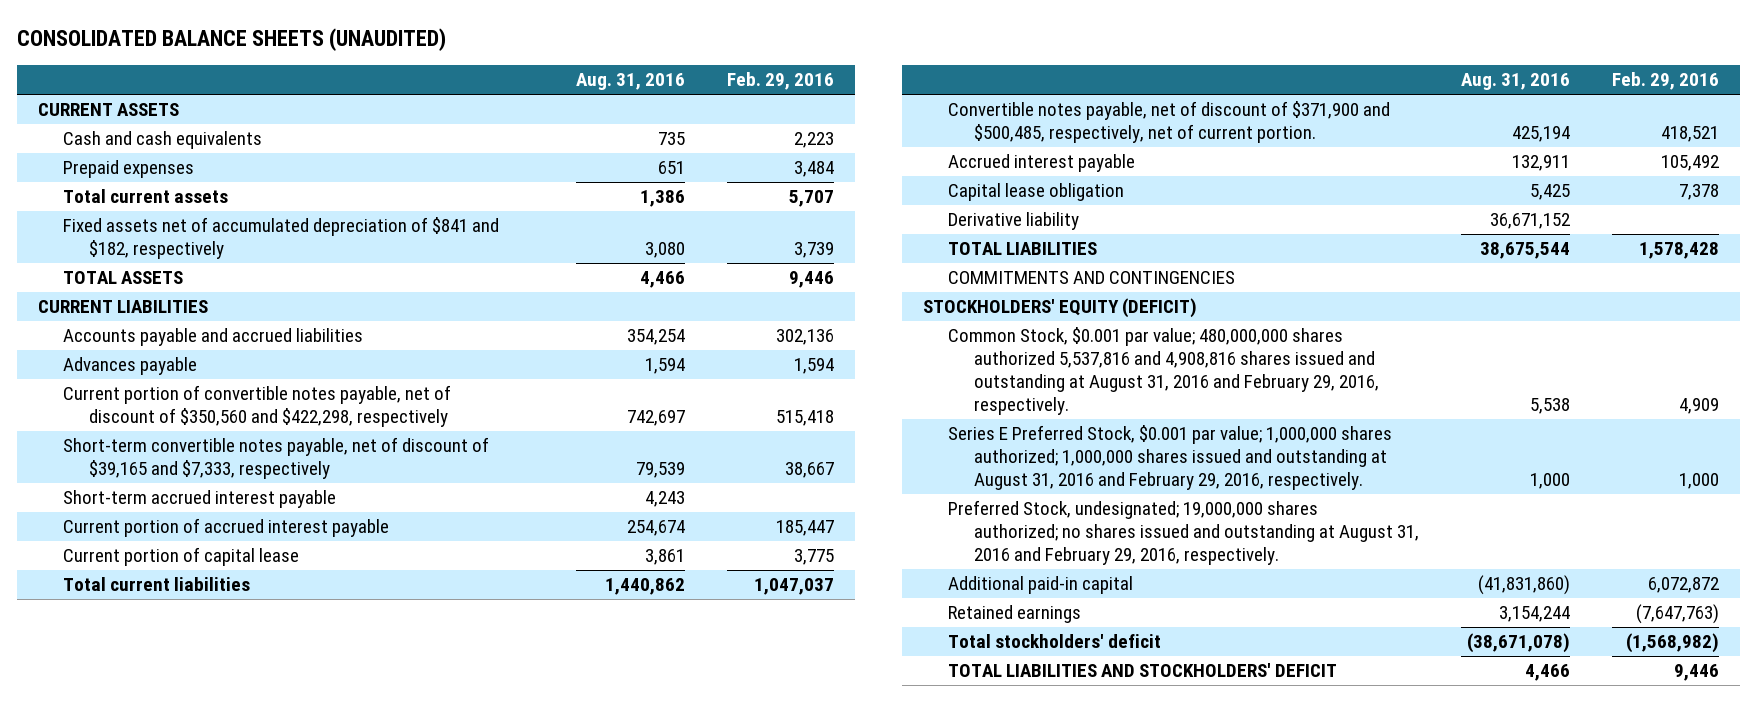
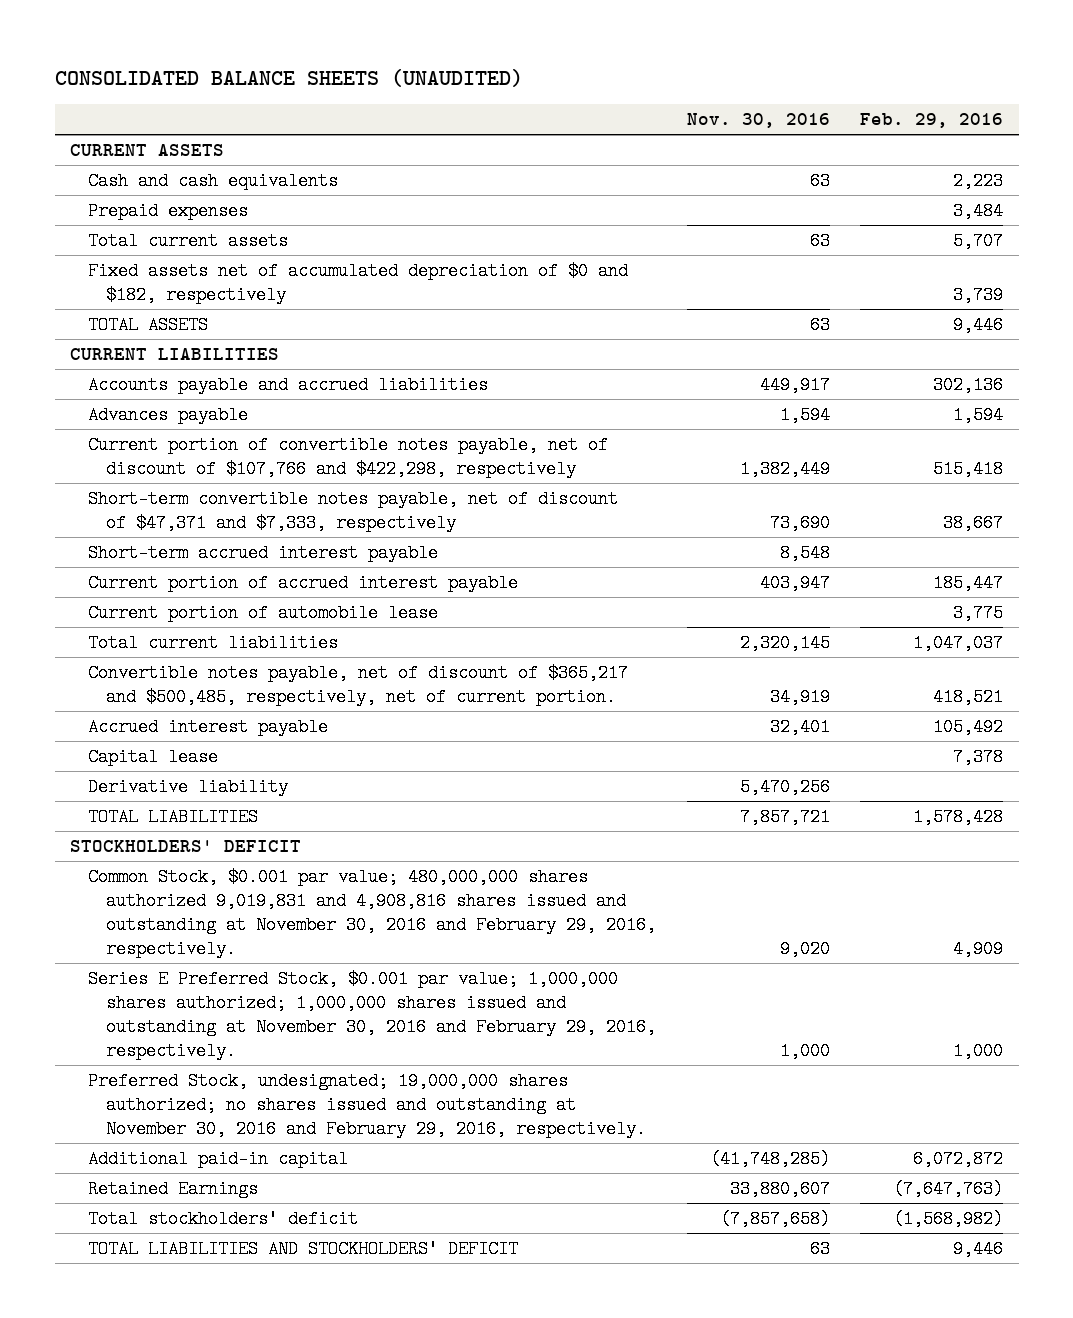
- | Aug. 31, 2016 | Feb. 29, 2016
+ | Nov. 30, 2016 | Feb. 29, 2016
- Fixed assets net of accumulated depreciation of $841 and $182, respectively | 3,080 | 3,739
+ Fixed assets net of accumulated depreciation of $0 and $182, respectively | | 3,739
- Current portion of convertible notes payable, net of discount of $350,560 and $422,298, respectively | 742,697 | 515,418
- Short-term convertible notes payable, net of discount of $39,165 and $7,333, respectively | 79,539 | 38,667
+ Current portion of convertible notes payable, net of discount of $107,766 and $422,298, respectively | 1,382,449 | 515,418
+ Short-term convertible notes payable, net of discount of $47,371 and $7,333, respectively | 73,690 | 38,667
- Current portion of capital lease | 3,861 | 3,775
+ Current portion of automobile lease | | 3,775
- Convertible notes payable, net of discount of $371,900 and $500,485, respectively, net of current portion. | 425,194 | 418,521
+ Convertible notes payable, net of discount of $365,217 and $500,485, respectively, net of current portion. | 34,919 | 418,521
- Capital lease obligation | 5,425 | 7,378
+ Capital lease | | 7,378
- COMMITMENTS AND CONTINGENCIES
- STOCKHOLDERS' EQUITY (DEFICIT)
- Common Stock, $0.001 par value; 480,000,000 shares authorized 5,537,816 and 4,908,816 shares issued and outstanding at August 31, 2016 and February 29, 2016, respectively. | 5,538 | 4,909
- Series E Preferred Stock, $0.001 par value; 1,000,000 shares authorized; 1,000,000 shares issued and outstanding at August 31, 2016 and February 29, 2016, respectively. | 1,000 | 1,000
- Preferred Stock, undesignated; 19,000,000 shares authorized; no shares issued and outstanding at August 31, 2016 and February 29, 2016, respectively.
+ STOCKHOLDERS' DEFICIT
+ Common Stock, $0.001 par value; 480,000,000 shares authorized 9,019,831 and 4,908,816 shares issued and outstanding at November 30, 2016 and February 29, 2016, respectively. | 9,020 | 4,909
+ Series E Preferred Stock, $0.001 par value; 1,000,000 shares authorized; 1,000,000 shares issued and outstanding at November 30, 2016 and February 29, 2016, respectively. | 1,000 | 1,000
+ Preferred Stock, undesignated; 19,000,000 shares authorized; no shares issued and outstanding at November 30, 2016 and February 29, 2016, respectively.
- Retained earnings | 3,154,244 | (7,647,763)
+ Retained Earnings | 33,880,607 | (7,647,763)

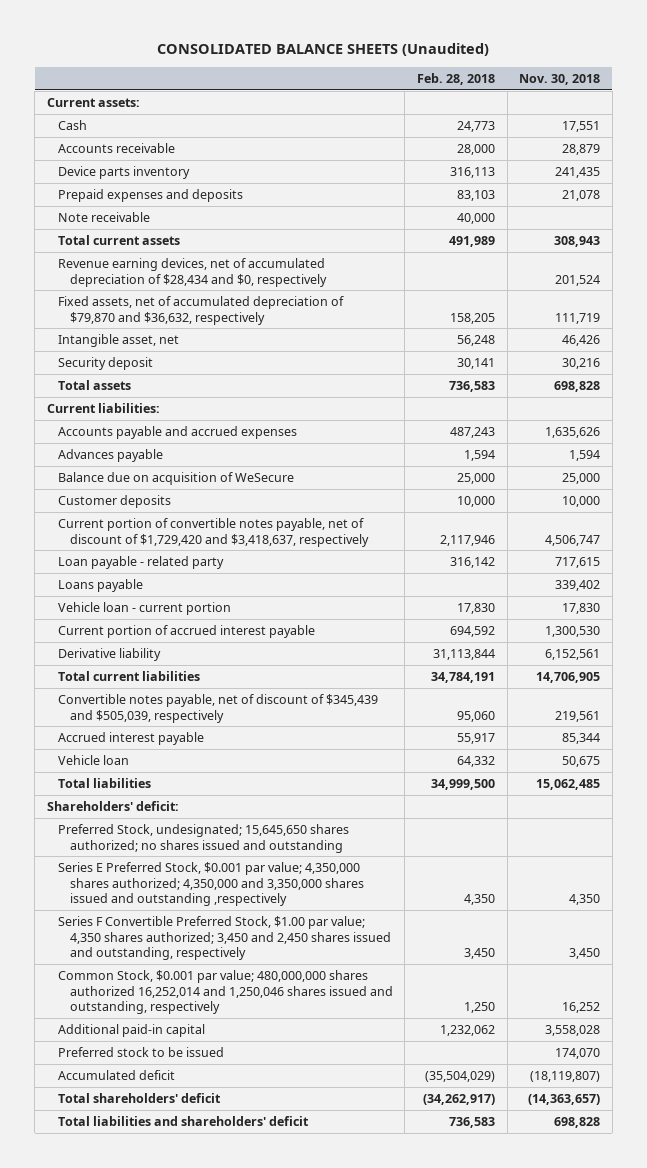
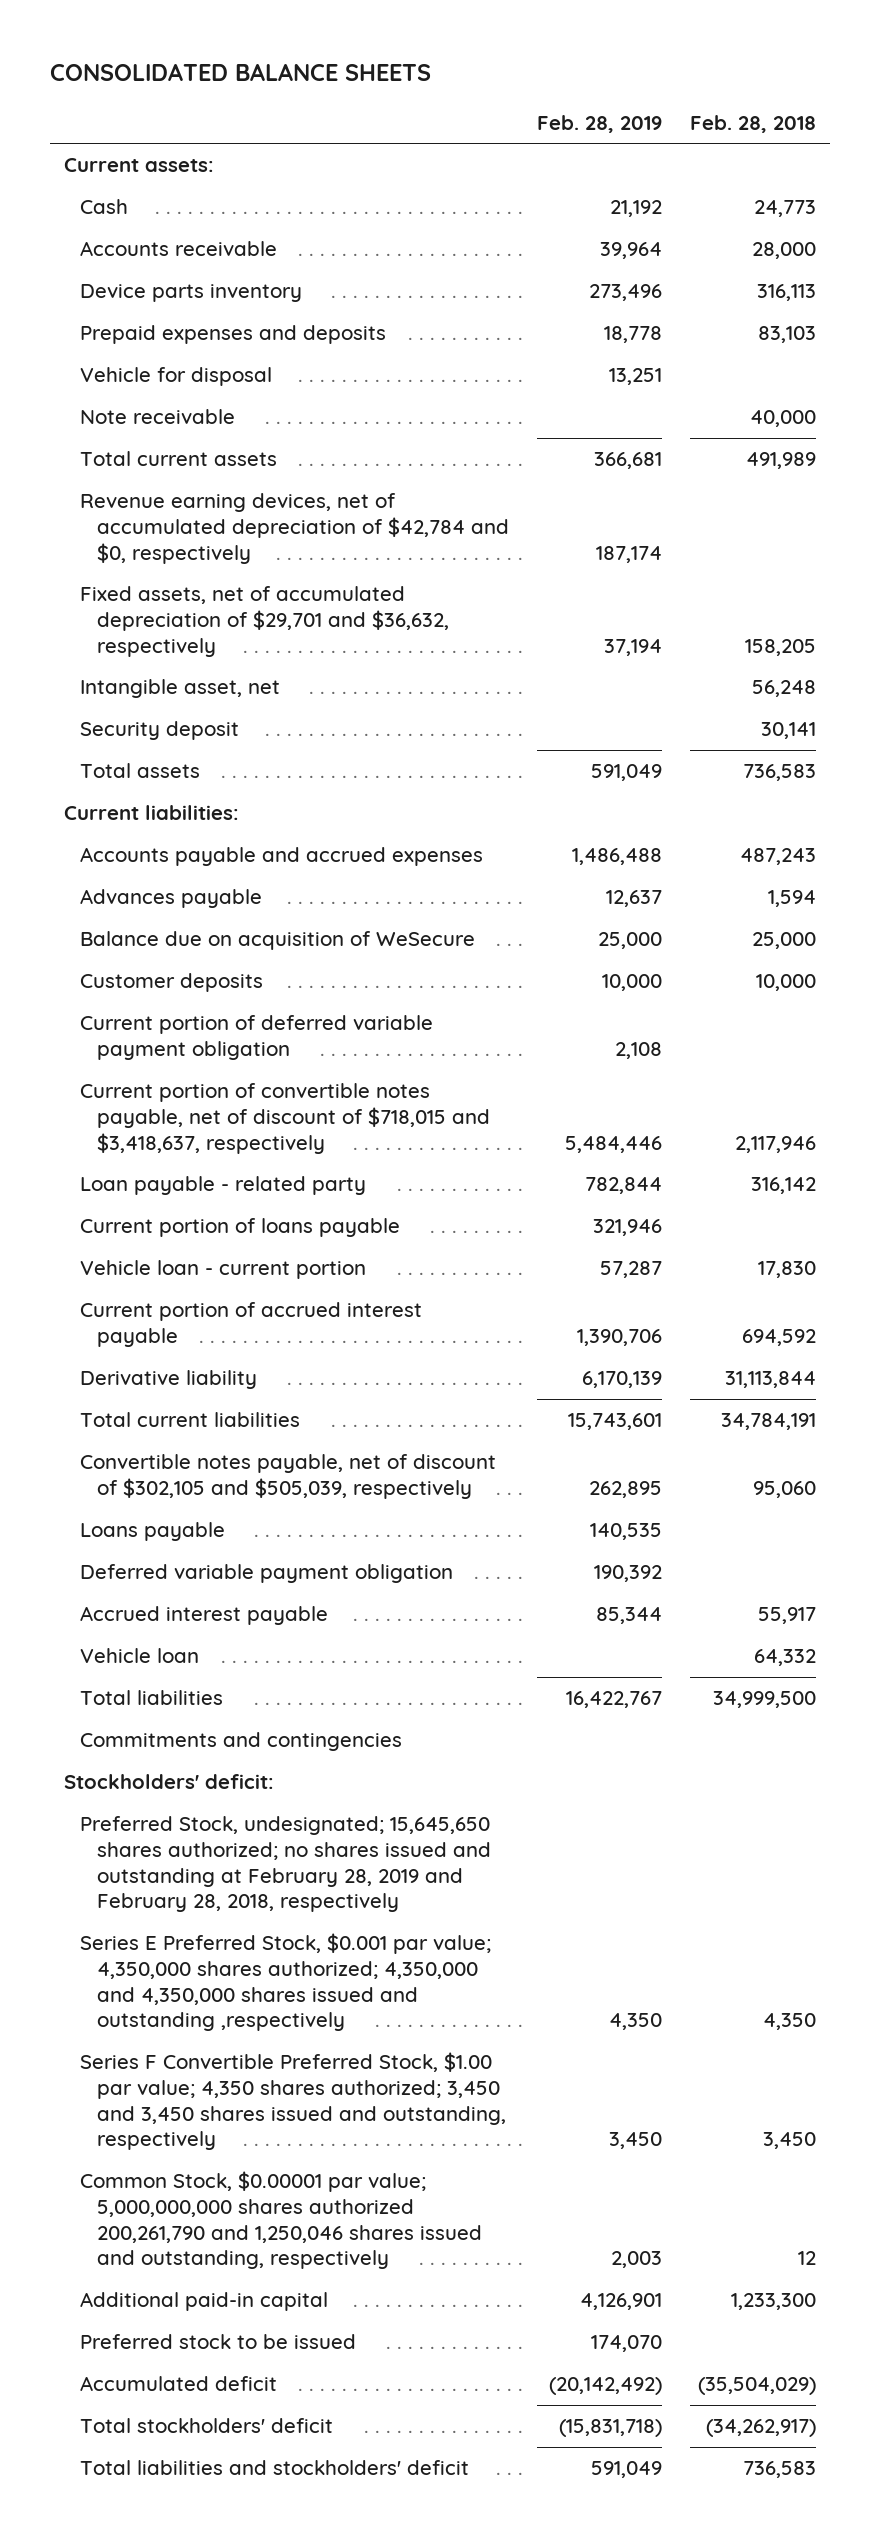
- CONSOLIDATED BALANCE SHEETS (Unaudited)
+ CONSOLIDATED BALANCE SHEETS
- | Feb. 28, 2018 | Nov. 30, 2018
+ | Feb. 28, 2019 | Feb. 28, 2018
+ Vehicle for disposal | 13,251 |
- Revenue earning devices, net of accumulated depreciation of $28,434 and $0, respectively | | 201,524
- Fixed assets, net of accumulated depreciation of $79,870 and $36,632, respectively | 158,205 | 111,719
+ Revenue earning devices, net of accumulated depreciation of $42,784 and $0, respectively | 187,174 |
+ Fixed assets, net of accumulated depreciation of $29,701 and $36,632, respectively | 37,194 | 158,205
- Current portion of convertible notes payable, net of discount of $1,729,420 and $3,418,637, respectively | 2,117,946 | 4,506,747
+ Current portion of deferred variable payment obligation | 2,108 |
+ Current portion of convertible notes payable, net of discount of $718,015 and $3,418,637, respectively | 5,484,446 | 2,117,946
+ Current portion of loans payable | 321,946 |
- Convertible notes payable, net of discount of $345,439 and $505,039, respectively | 95,060 | 219,561
+ Convertible notes payable, net of discount of $302,105 and $505,039, respectively | 262,895 | 95,060
moved down: Loans payable | 140,535 |
+ Deferred variable payment obligation | 190,392 |
- Shareholders' deficit:
- Preferred Stock, undesignated; 15,645,650 shares authorized; no shares issued and outstanding
- Series E Preferred Stock, $0.001 par value; 4,350,000 shares authorized; 4,350,000 and 3,350,000 shares issued and outstanding ,respectively | 4,350 | 4,350
- Series F Convertible Preferred Stock, $1.00 par value; 4,350 shares authorized; 3,450 and 2,450 shares issued and outstanding, respectively | 3,450 | 3,450
- Common Stock, $0.001 par value; 480,000,000 shares authorized 16,252,014 and 1,250,046 shares issued and outstanding, respectively | 1,250 | 16,252
- Additional paid-in capital | 1,232,062 | 3,558,028
+ Commitments and contingencies
+ Stockholders' deficit:
+ Preferred Stock, undesignated; 15,645,650 shares authorized; no shares issued and outstanding at February 28, 2019 and February 28, 2018, respectively
+ Series E Preferred Stock, $0.001 par value; 4,350,000 shares authorized; 4,350,000 and 4,350,000 shares issued and outstanding ,respectively | 4,350 | 4,350
+ Series F Convertible Preferred Stock, $1.00 par value; 4,350 shares authorized; 3,450 and 3,450 shares issued and outstanding, respectively | 3,450 | 3,450
+ Common Stock, $0.00001 par value; 5,000,000,000 shares authorized 200,261,790 and 1,250,046 shares issued and outstanding, respectively | 2,003 | 12
+ Additional paid-in capital | 4,126,901 | 1,233,300
- Total shareholders' deficit | (34,262,917) | (14,363,657)
- Total liabilities and shareholders' deficit | 736,583 | 698,828
+ Total stockholders' deficit | (15,831,718) | (34,262,917)
+ Total liabilities and stockholders' deficit | 591,049 | 736,583

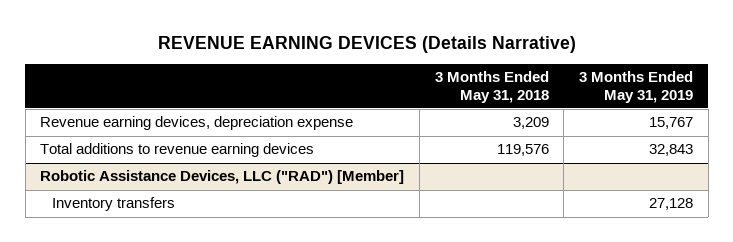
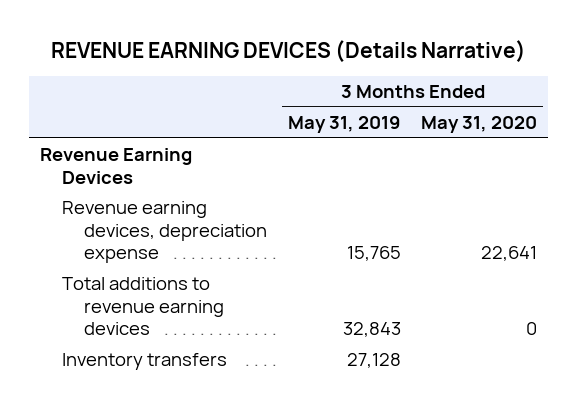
- | 3 Months Ended May 31, 2018 | 3 Months Ended May 31, 2019
+ | 3 Months Ended May 31, 2019 | 3 Months Ended May 31, 2020
- Revenue earning devices, depreciation expense | 3,209 | 15,767
+ Revenue Earning Devices
+ Revenue earning devices, depreciation expense | 15,765 | 22,641
- Robotic Assistance Devices, LLC ("RAD") [Member]

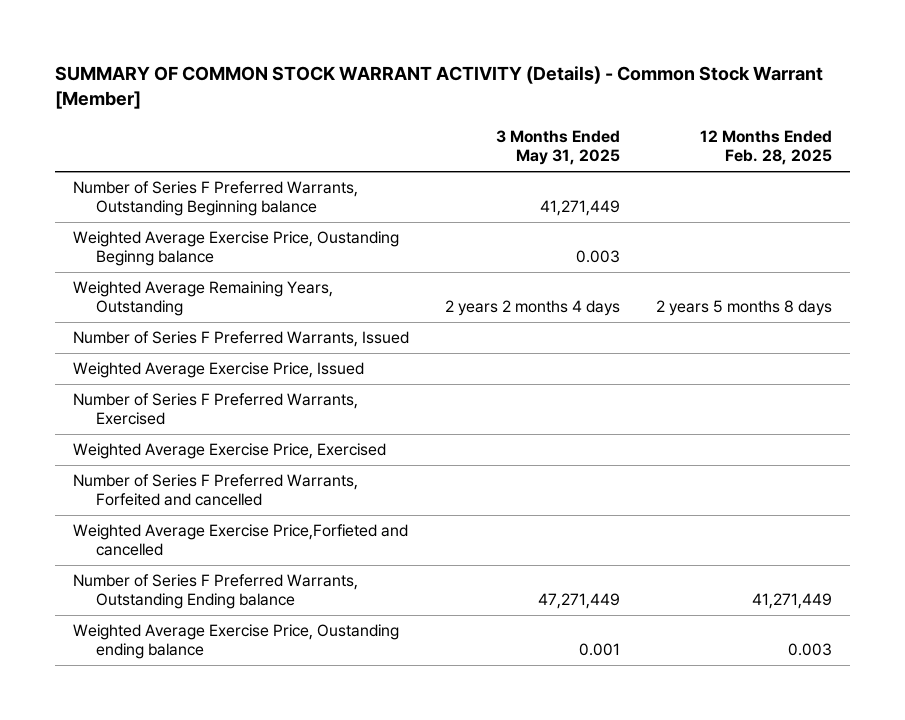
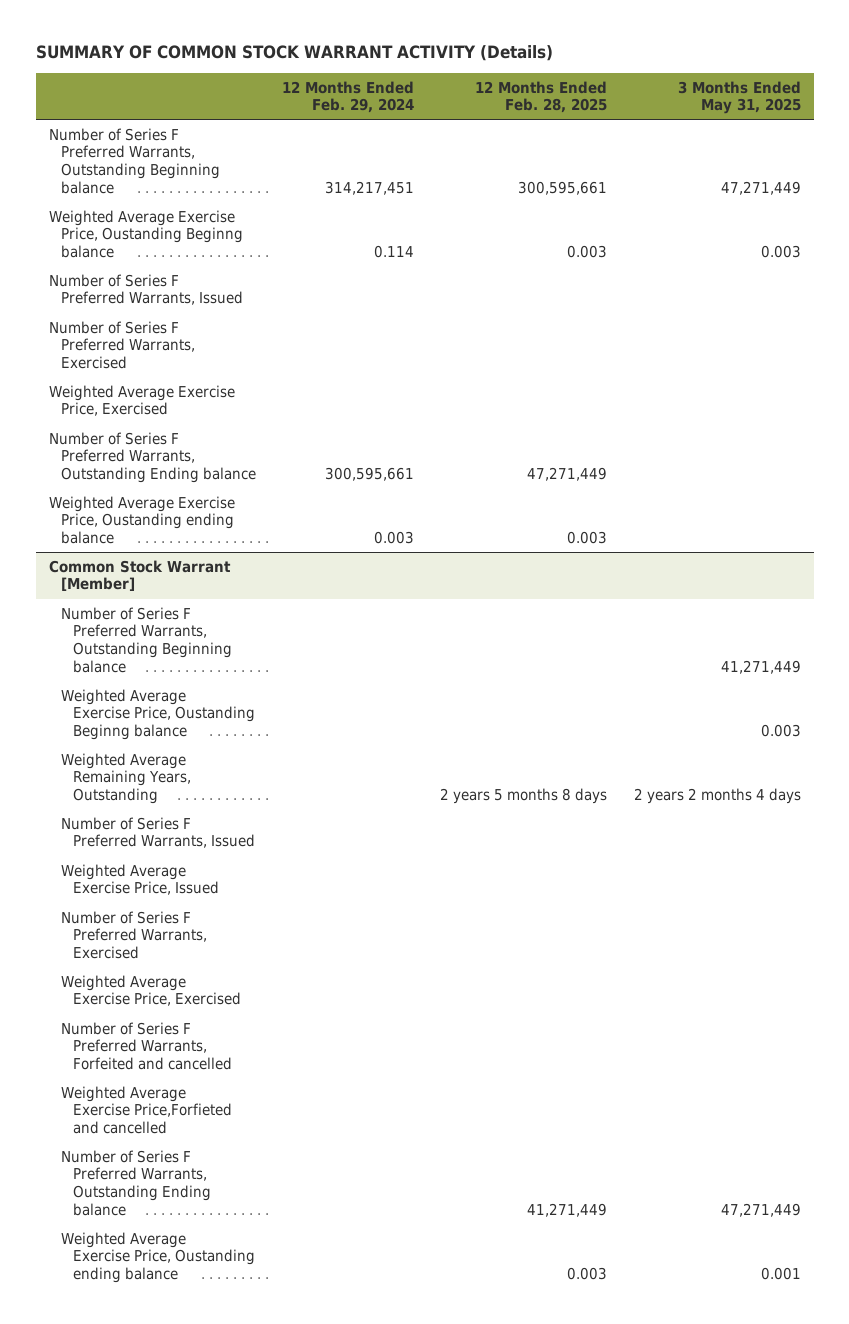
- SUMMARY OF COMMON STOCK WARRANT ACTIVITY (Details) - Common Stock Warrant [Member]
+ SUMMARY OF COMMON STOCK WARRANT ACTIVITY (Details)
- | 3 Months Ended May 31, 2025 | 12 Months Ended Feb. 28, 2025
+ | 12 Months Ended Feb. 29, 2024 | 12 Months Ended Feb. 28, 2025 | 3 Months Ended May 31, 2025
+ Number of Series F Preferred Warrants, Outstanding Beginning balance | 314,217,451 | 300,595,661 | 47,271,449
+ Weighted Average Exercise Price, Oustanding Beginng balance | 0.114 | 0.003 | 0.003
+ Number of Series F Preferred Warrants, Issued
+ Number of Series F Preferred Warrants, Exercised
+ Weighted Average Exercise Price, Exercised
+ Number of Series F Preferred Warrants, Outstanding Ending balance | 300,595,661 | 47,271,449 |
+ Weighted Average Exercise Price, Oustanding ending balance | 0.003 | 0.003 |
+ Common Stock Warrant [Member]

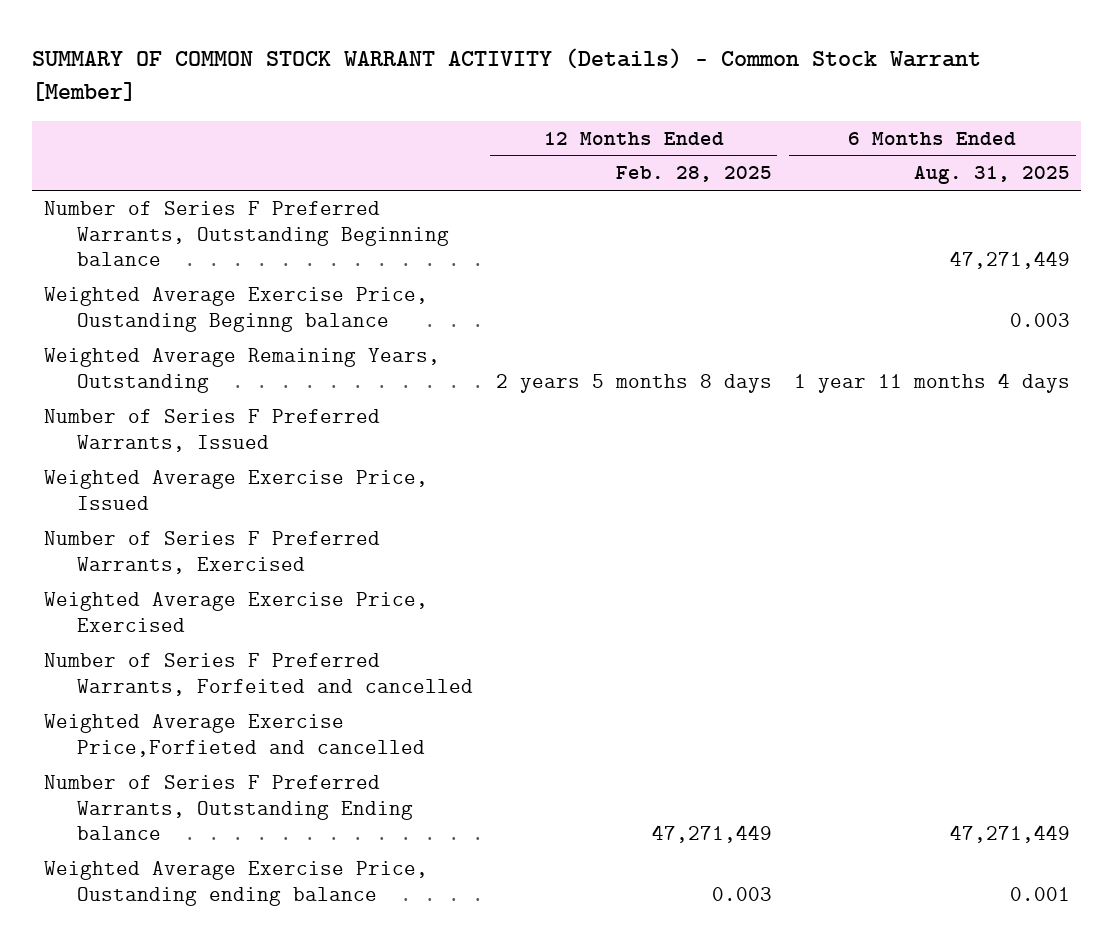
- SUMMARY OF COMMON STOCK WARRANT ACTIVITY (Details)
+ SUMMARY OF COMMON STOCK WARRANT ACTIVITY (Details) - Common Stock Warrant [Member]
- | 12 Months Ended Feb. 29, 2024 | 12 Months Ended Feb. 28, 2025 | 3 Months Ended May 31, 2025
+ | 12 Months Ended Feb. 28, 2025 | 6 Months Ended Aug. 31, 2025
- Number of Series F Preferred Warrants, Outstanding Beginning balance | 314,217,451 | 300,595,661 | 47,271,449
- Weighted Average Exercise Price, Oustanding Beginng balance | 0.114 | 0.003 | 0.003
- Number of Series F Preferred Warrants, Issued
- Number of Series F Preferred Warrants, Exercised
- Weighted Average Exercise Price, Exercised
- Weighted Average Exercise Price, Oustanding ending balance | 0.003 | 0.003 |
- Common Stock Warrant [Member]
- Number of Series F Preferred Warrants, Outstanding Ending balance | | 41,271,449 | 47,271,449
moved down: Number of Series F Preferred Warrants, Outstanding Ending balance | 47,271,449 | 47,271,449

